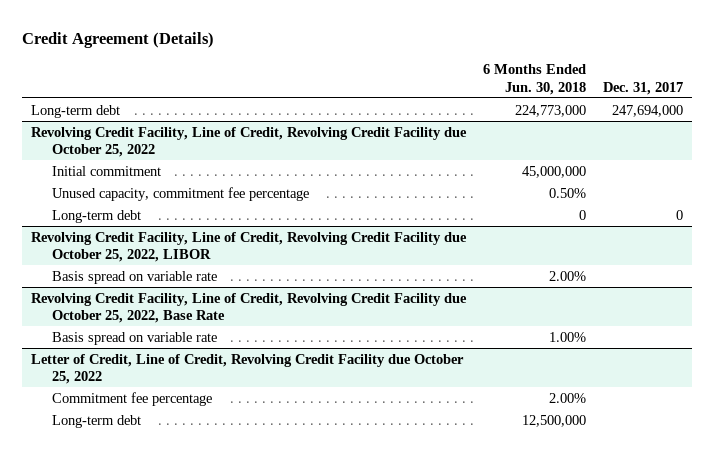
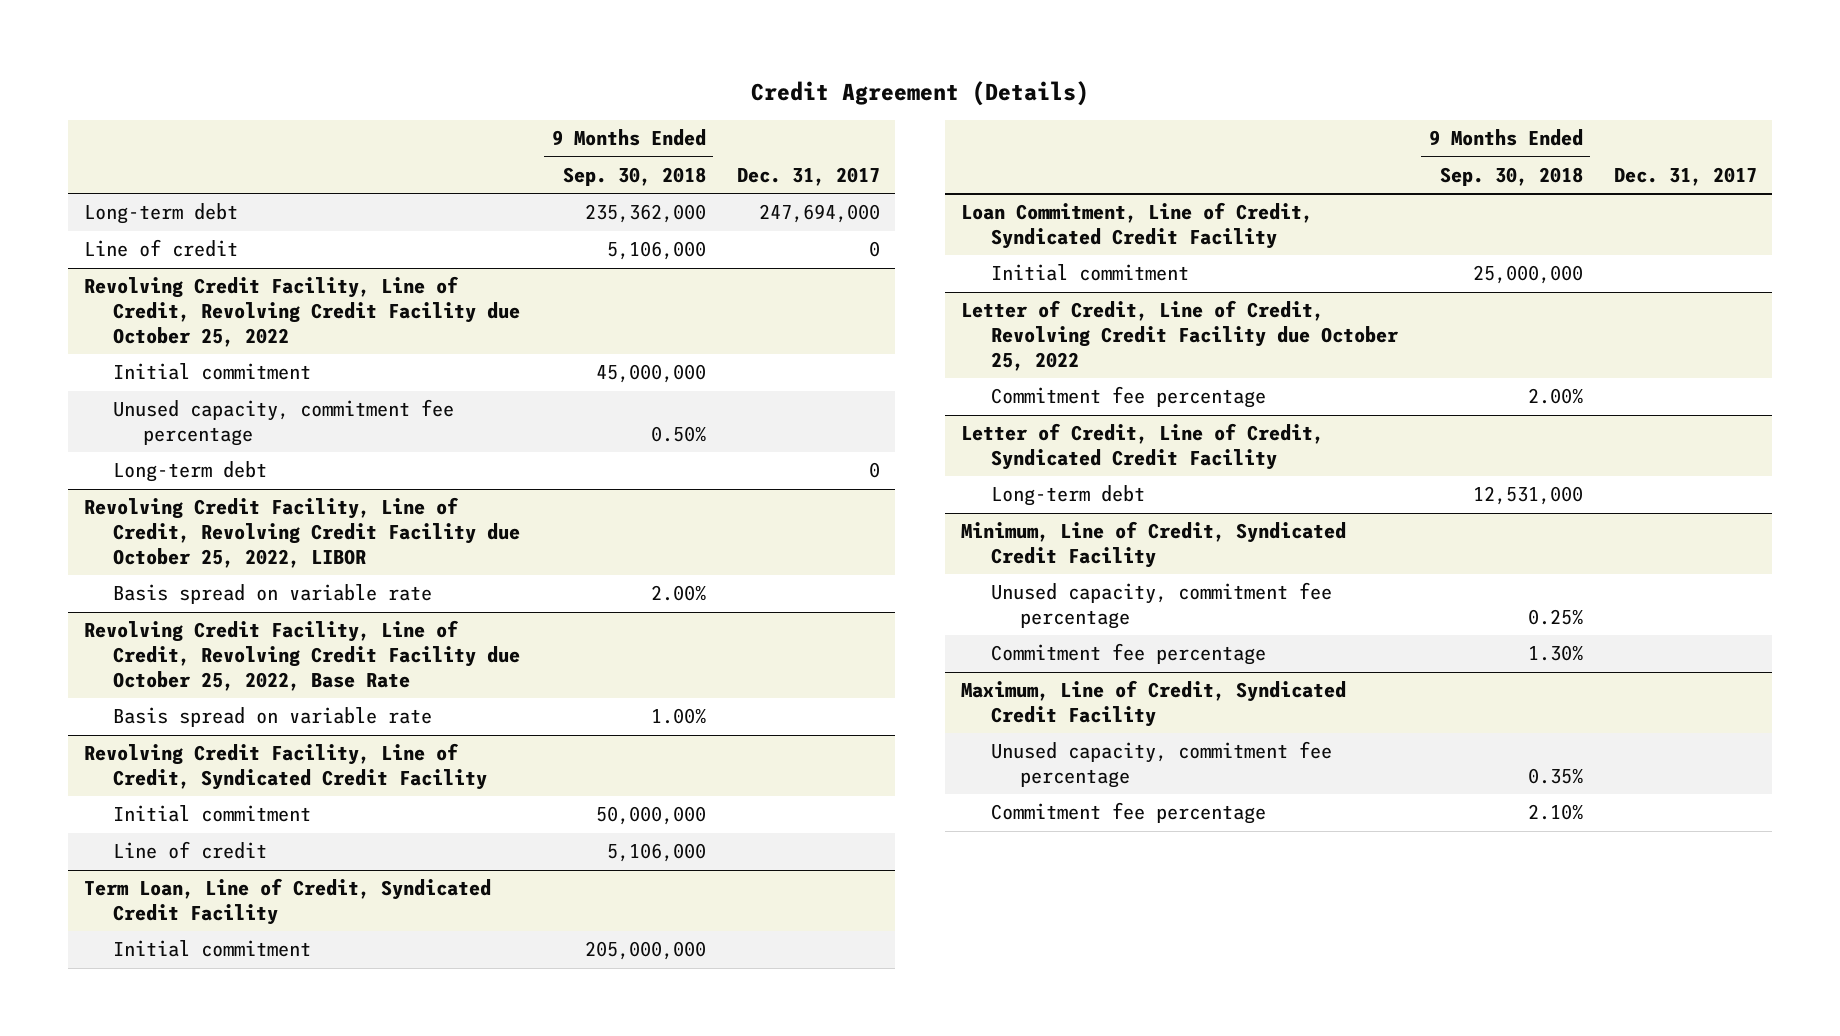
- | 6 Months Ended Jun. 30, 2018 | Dec. 31, 2017
+ | 9 Months Ended Sep. 30, 2018 | Dec. 31, 2017
+ Line of credit | 5,106,000 | 0
+ Revolving Credit Facility, Line of Credit, Syndicated Credit Facility
+ Initial commitment | 50,000,000 |
+ Line of credit | 5,106,000 |
+ Term Loan, Line of Credit, Syndicated Credit Facility
+ Initial commitment | 205,000,000 |
+ Loan Commitment, Line of Credit, Syndicated Credit Facility
+ Initial commitment | 25,000,000 |
@ Letter of Credit, Line of Credit, Revolving Credit Facility due October 25, 2022
- Long-term debt | 12,500,000 |
+ Letter of Credit, Line of Credit, Syndicated Credit Facility
+ Long-term debt | 12,531,000 |
+ Minimum, Line of Credit, Syndicated Credit Facility
+ Unused capacity, commitment fee percentage | 0.25% |
+ Commitment fee percentage | 1.30% |
+ Maximum, Line of Credit, Syndicated Credit Facility
+ Unused capacity, commitment fee percentage | 0.35% |
+ Commitment fee percentage | 2.10% |

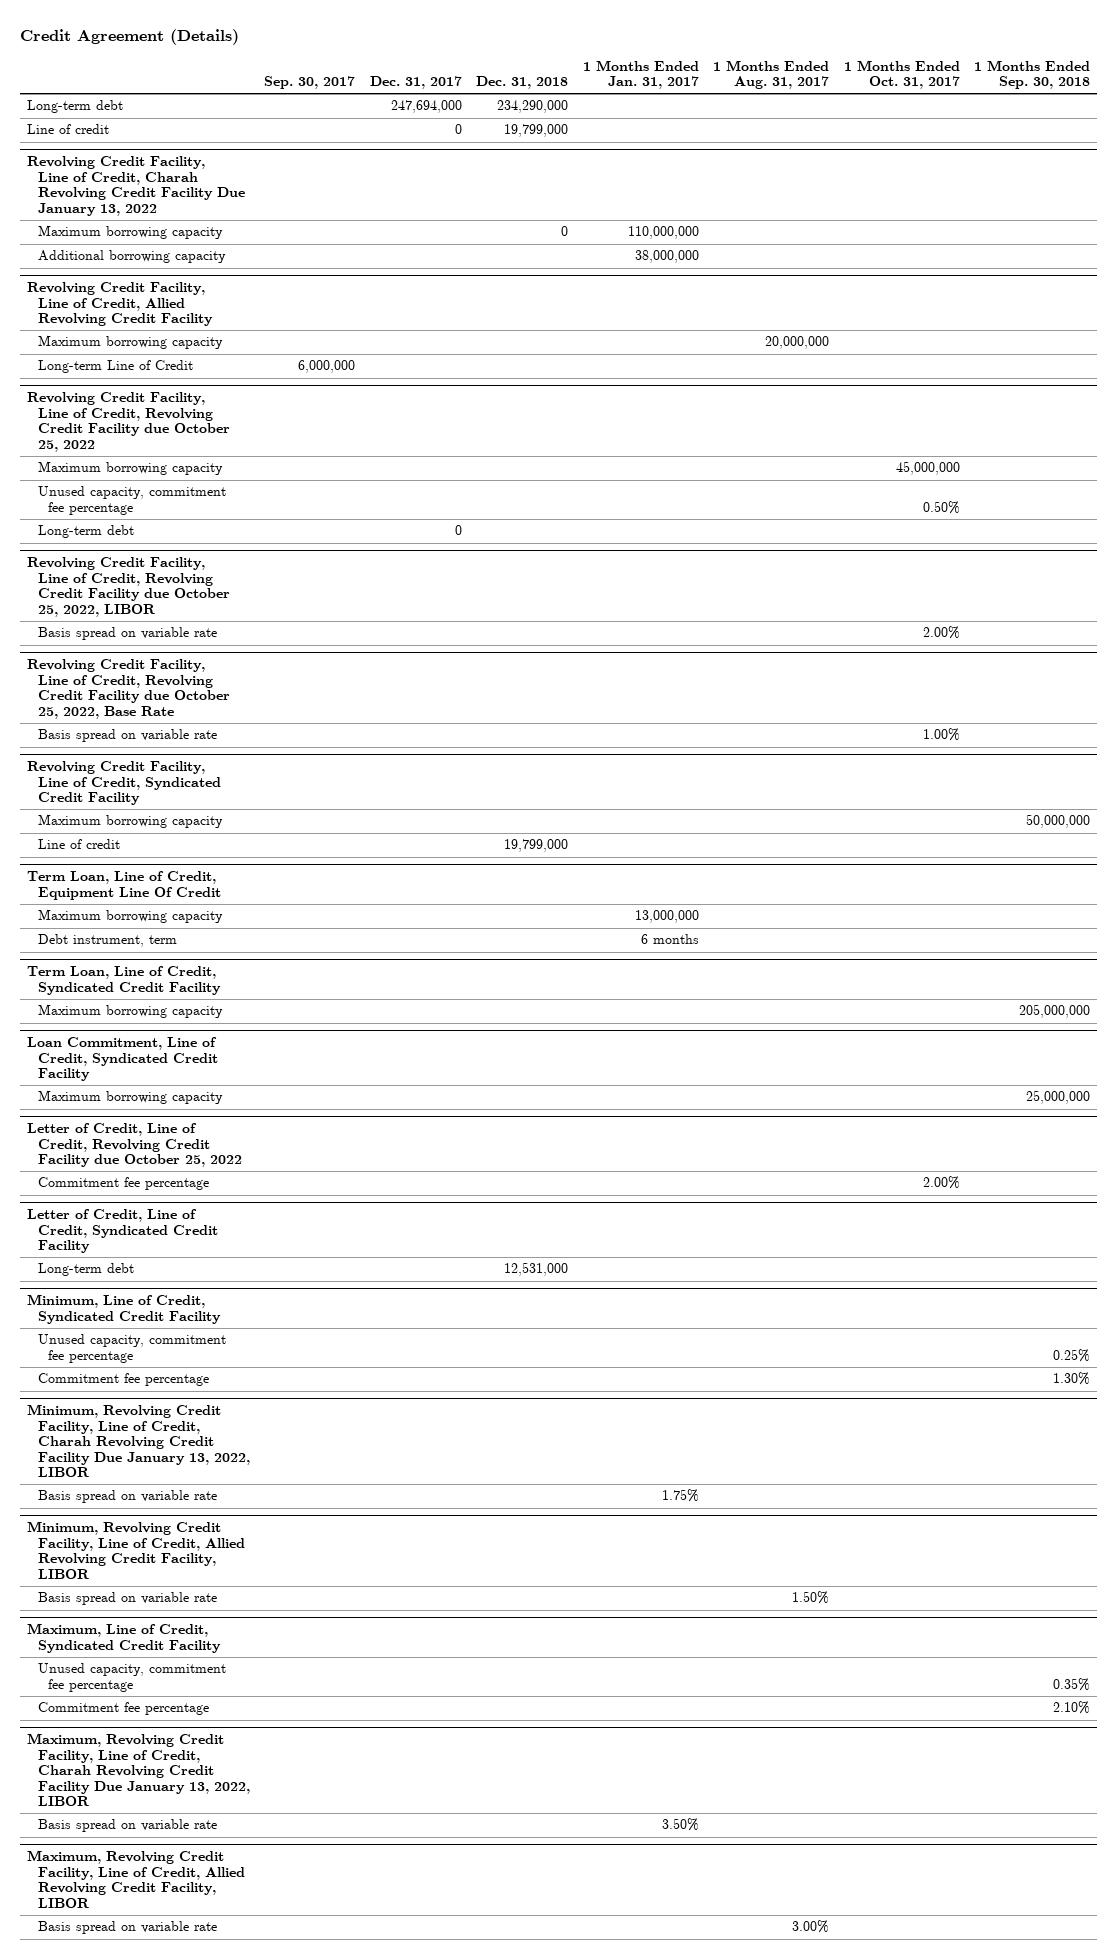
- | 9 Months Ended Sep. 30, 2018 | Dec. 31, 2017
+ | Sep. 30, 2017 | Dec. 31, 2017 | Dec. 31, 2018 | 1 Months Ended Jan. 31, 2017 | 1 Months Ended Aug. 31, 2017 | 1 Months Ended Oct. 31, 2017 | 1 Months Ended Sep. 30, 2018
+ Revolving Credit Facility, Line of Credit, Charah Revolving Credit Facility Due January 13, 2022
+ Maximum borrowing capacity | | | 0 | 110,000,000 | | |
+ Additional borrowing capacity | | | | 38,000,000 | | |
+ Revolving Credit Facility, Line of Credit, Allied Revolving Credit Facility
+ Maximum borrowing capacity | | | | | 20,000,000 | |
+ Long-term Line of Credit | 6,000,000 | | | | | |
@ Revolving Credit Facility, Line of Credit, Revolving Credit Facility due October 25, 2022
- Initial commitment | 45,000,000 |
+ Maximum borrowing capacity | | | | | | 45,000,000 |
@ Revolving Credit Facility, Line of Credit, Syndicated Credit Facility
- Initial commitment | 50,000,000 |
+ Maximum borrowing capacity | | | | | | | 50,000,000
+ Term Loan, Line of Credit, Equipment Line Of Credit
+ Maximum borrowing capacity | | | | 13,000,000 | | |
+ Debt instrument, term | | | | 6 months | | |
@ Term Loan, Line of Credit, Syndicated Credit Facility
- Initial commitment | 205,000,000 |
+ Maximum borrowing capacity | | | | | | | 205,000,000
@ Loan Commitment, Line of Credit, Syndicated Credit Facility
- Initial commitment | 25,000,000 |
+ Maximum borrowing capacity | | | | | | | 25,000,000
+ Minimum, Revolving Credit Facility, Line of Credit, Charah Revolving Credit Facility Due January 13, 2022, LIBOR
+ Basis spread on variable rate | | | | 1.75% | | |
+ Minimum, Revolving Credit Facility, Line of Credit, Allied Revolving Credit Facility, LIBOR
+ Basis spread on variable rate | | | | | 1.50% | |
+ Maximum, Revolving Credit Facility, Line of Credit, Charah Revolving Credit Facility Due January 13, 2022, LIBOR
+ Basis spread on variable rate | | | | 3.50% | | |
+ Maximum, Revolving Credit Facility, Line of Credit, Allied Revolving Credit Facility, LIBOR
+ Basis spread on variable rate | | | | | 3.00% | |

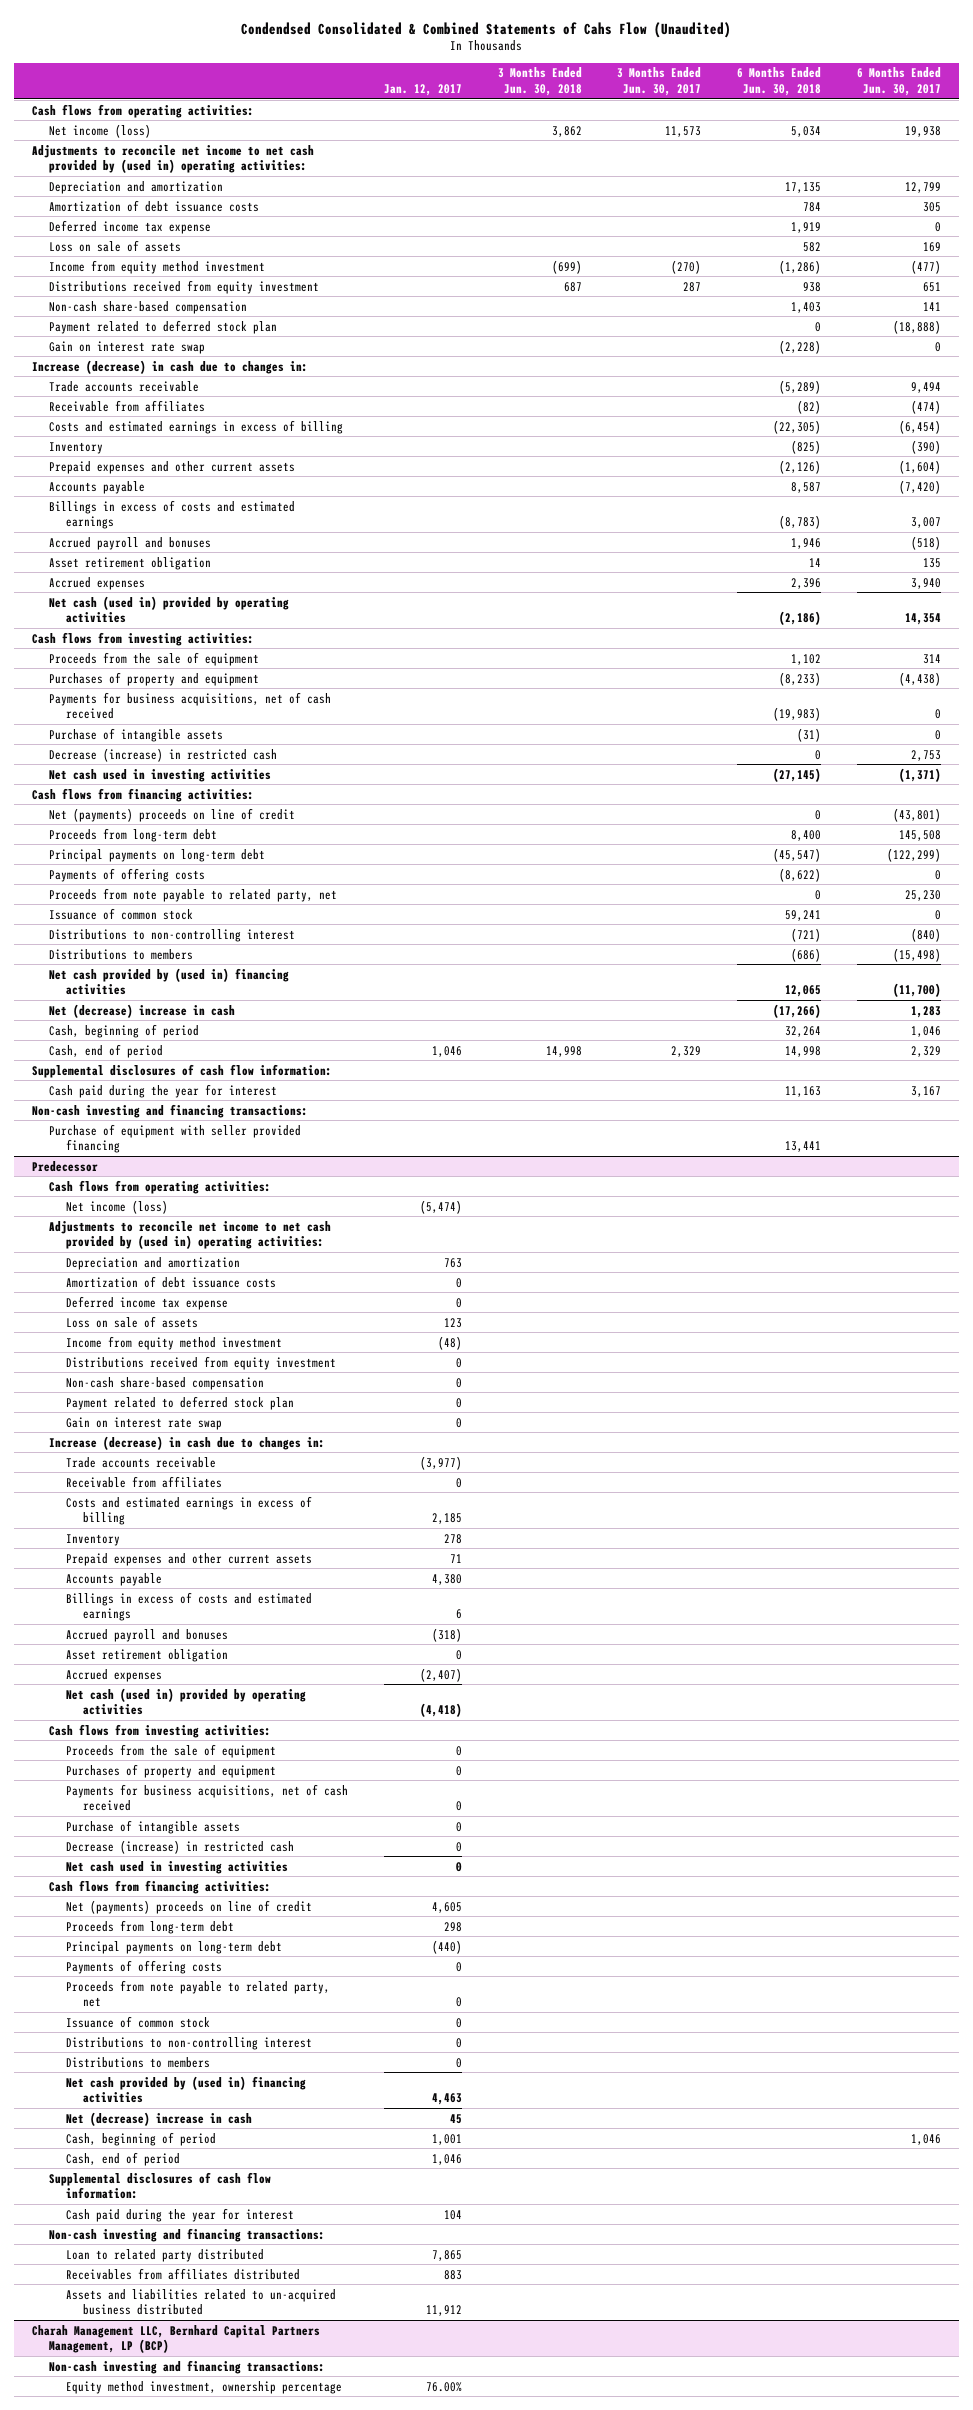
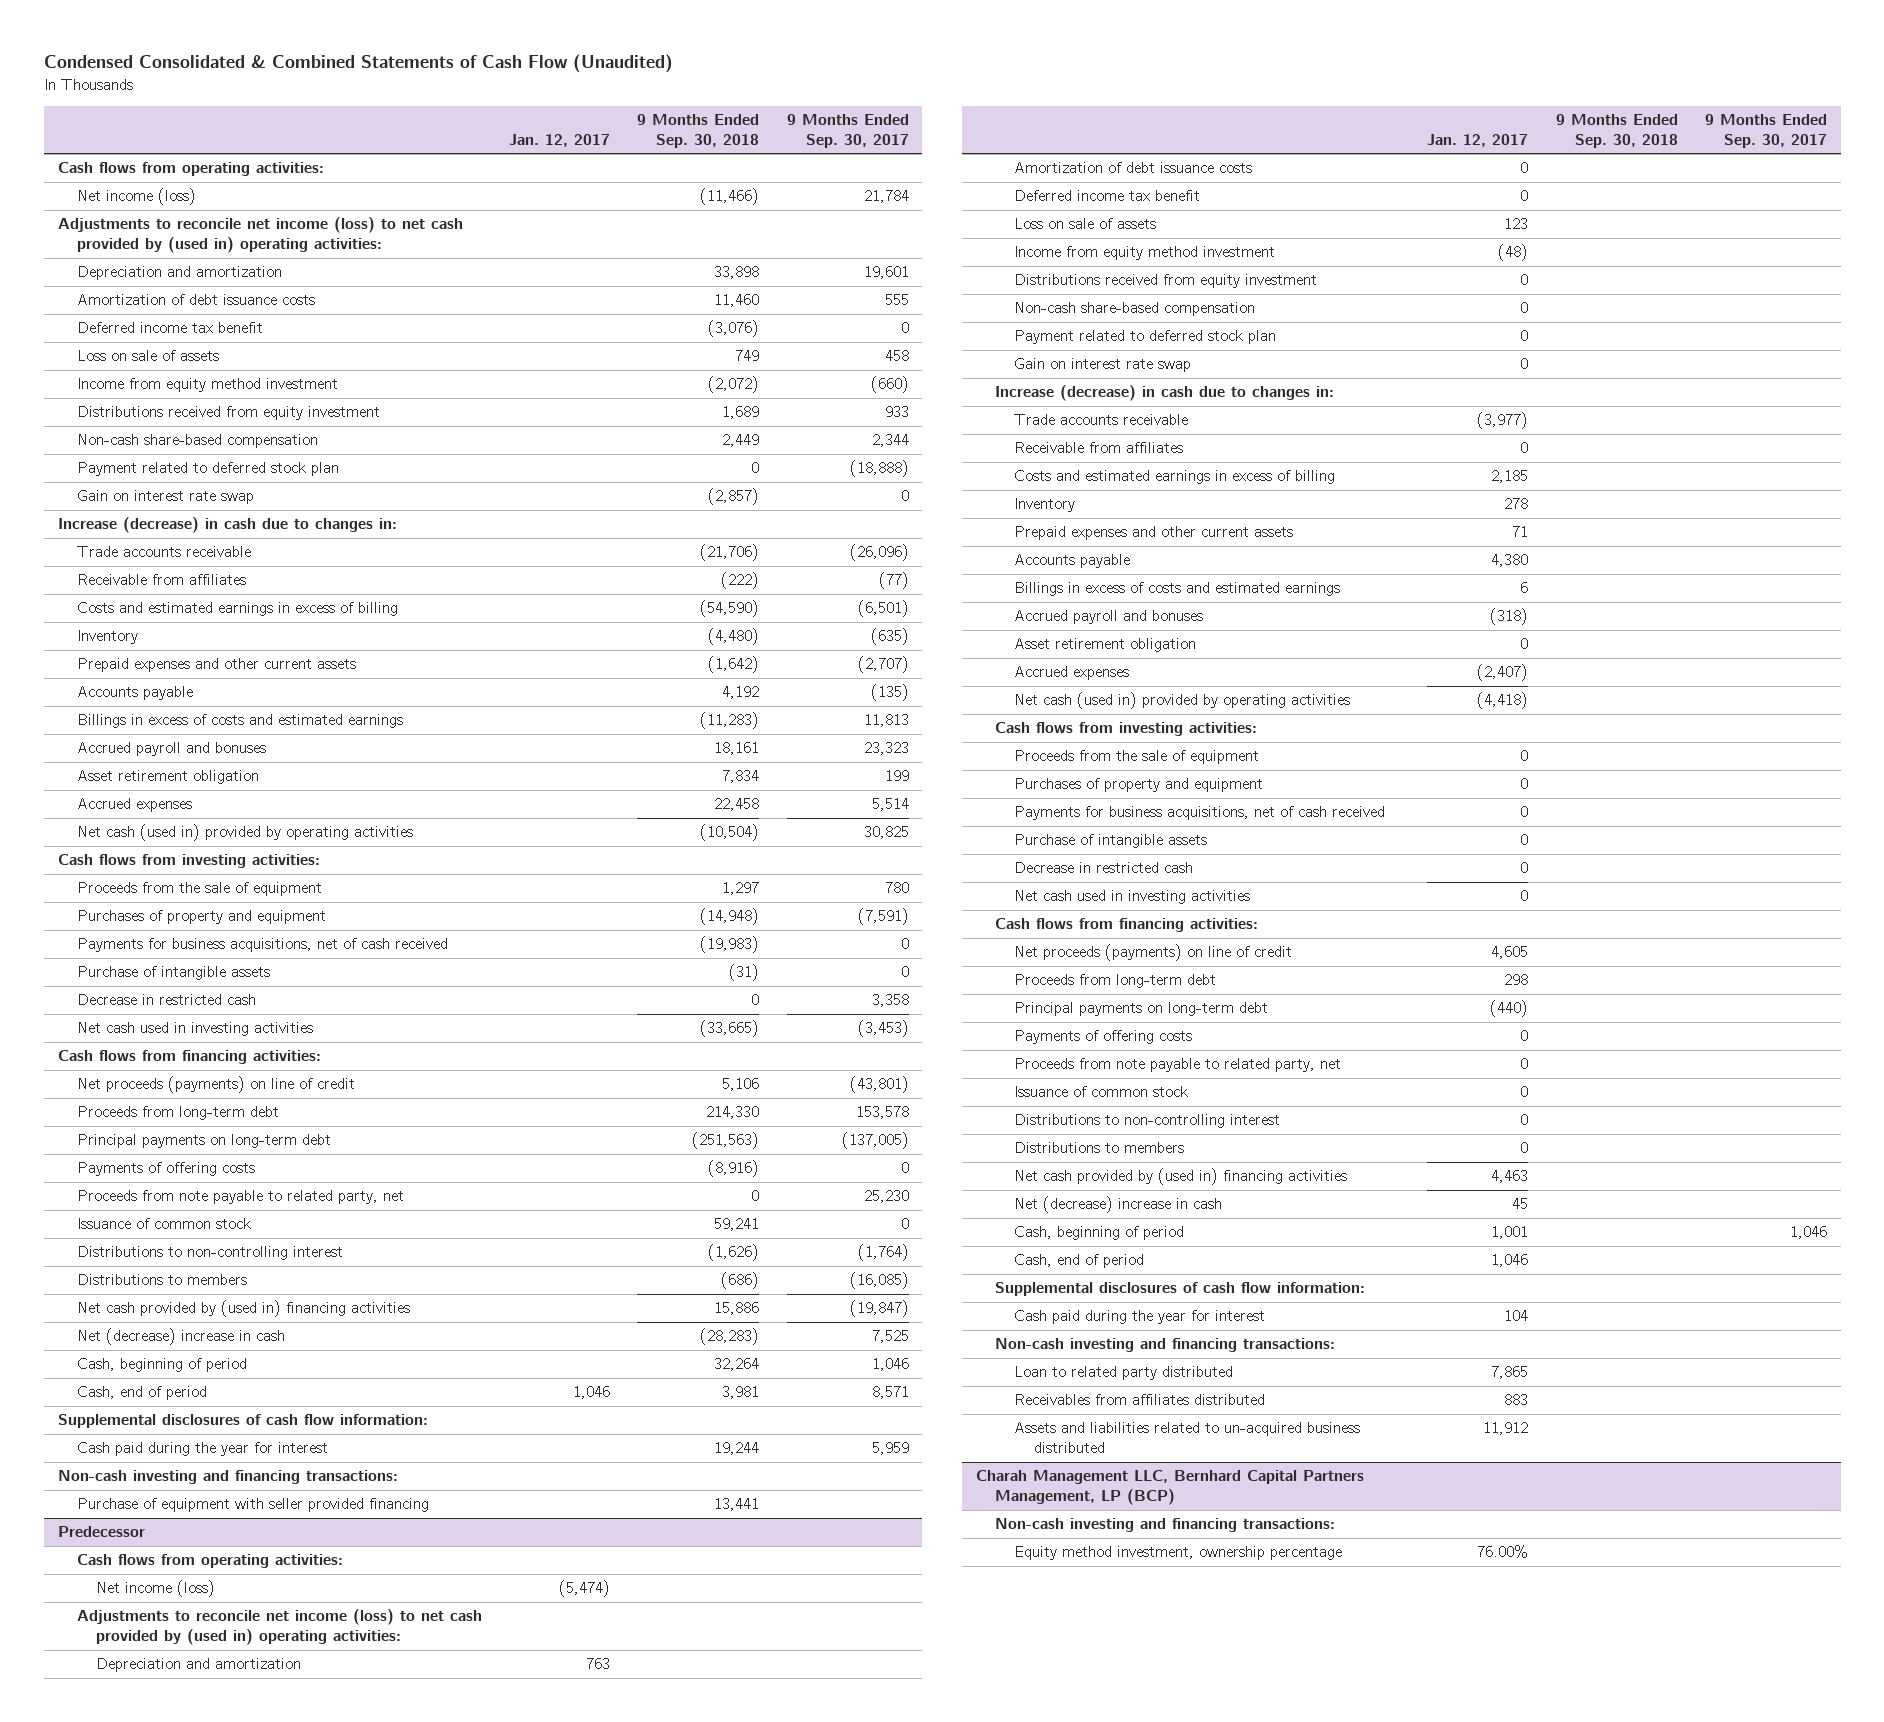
- Condendsed Consolidated & Combined Statements of Cahs Flow (Unaudited)
+ Condensed Consolidated & Combined Statements of Cash Flow (Unaudited)
- | Jan. 12, 2017 | 3 Months Ended Jun. 30, 2018 | 3 Months Ended Jun. 30, 2017 | 6 Months Ended Jun. 30, 2018 | 6 Months Ended Jun. 30, 2017
+ | Jan. 12, 2017 | 9 Months Ended Sep. 30, 2018 | 9 Months Ended Sep. 30, 2017
- Adjustments to reconcile net income to net cash provided by (used in) operating activities:
+ Adjustments to reconcile net income (loss) to net cash provided by (used in) operating activities:
- Deferred income tax expense | | | | 1,919 | 0
+ Deferred income tax benefit | | (3,076) | 0
- Decrease (increase) in restricted cash | | | | 0 | 2,753
+ Decrease in restricted cash | | 0 | 3,358
- Net (payments) proceeds on line of credit | | | | 0 | (43,801)
+ Net proceeds (payments) on line of credit | | 5,106 | (43,801)
@ Predecessor
- Adjustments to reconcile net income to net cash provided by (used in) operating activities:
+ Adjustments to reconcile net income (loss) to net cash provided by (used in) operating activities:
- Deferred income tax expense | 0 | | | |
+ Deferred income tax benefit | 0 | |
- Decrease (increase) in restricted cash | 0 | | | |
+ Decrease in restricted cash | 0 | |
- Net (payments) proceeds on line of credit | 4,605 | | | |
+ Net proceeds (payments) on line of credit | 4,605 | |

